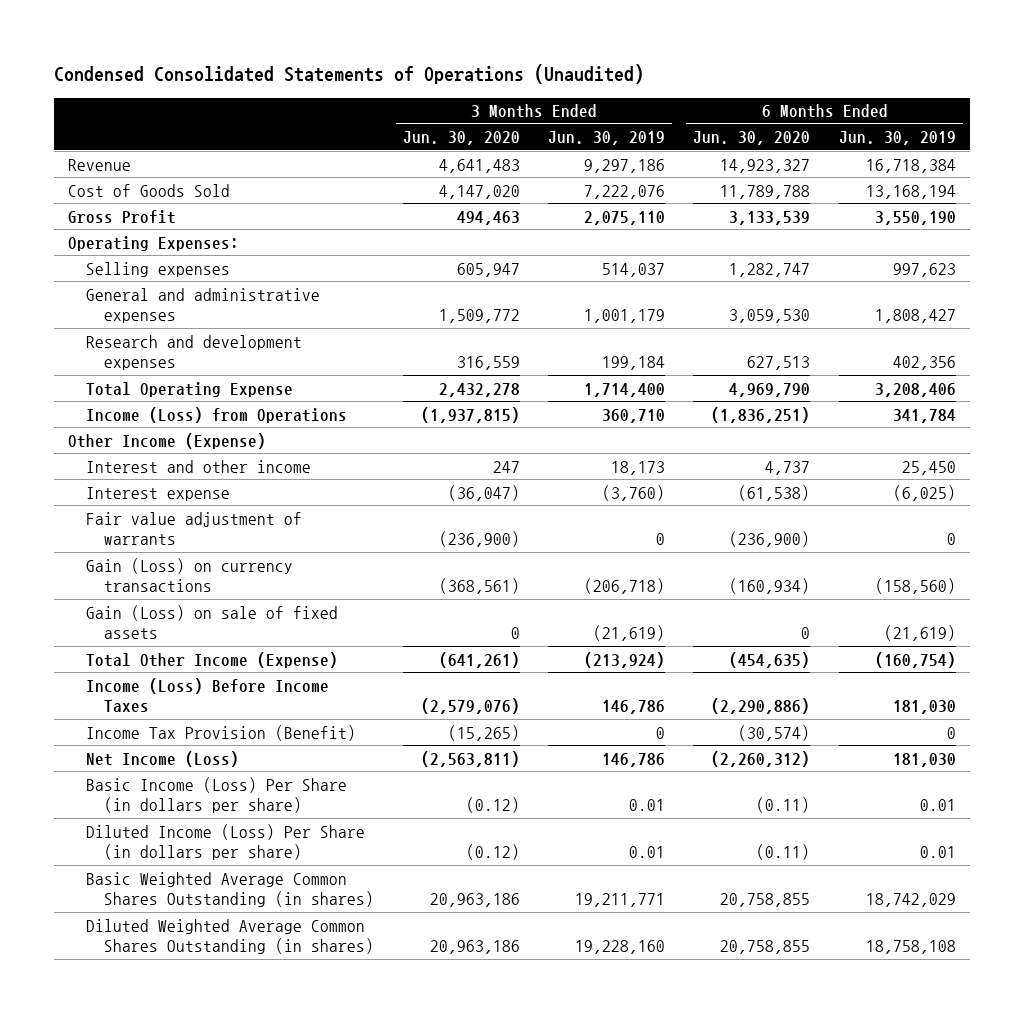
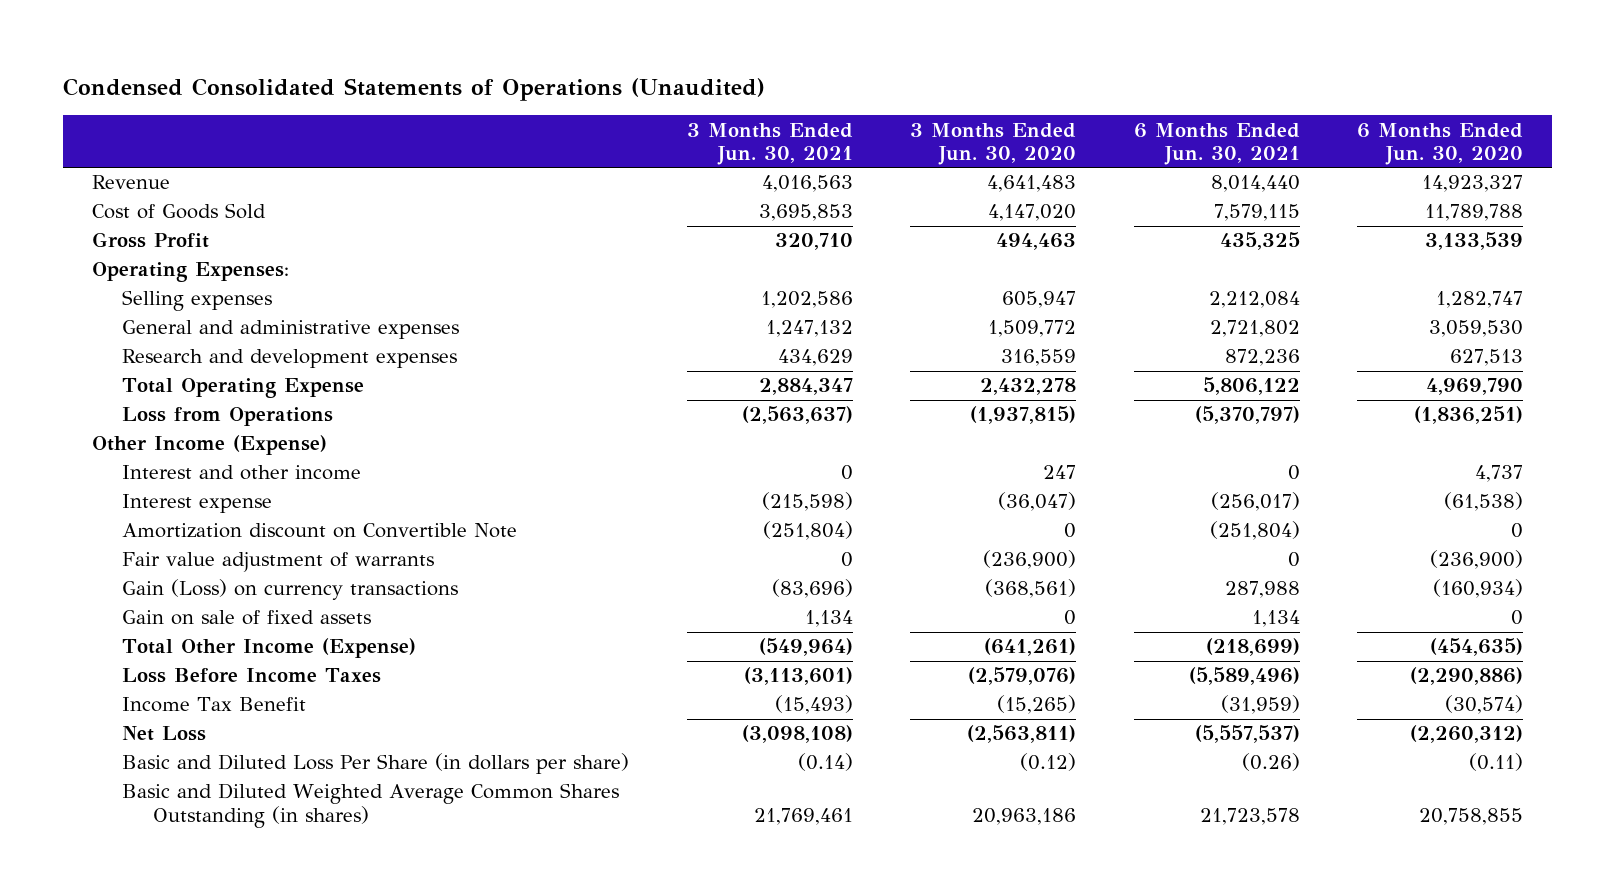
- | 3 Months Ended Jun. 30, 2020 | 3 Months Ended Jun. 30, 2019 | 6 Months Ended Jun. 30, 2020 | 6 Months Ended Jun. 30, 2019
+ | 3 Months Ended Jun. 30, 2021 | 3 Months Ended Jun. 30, 2020 | 6 Months Ended Jun. 30, 2021 | 6 Months Ended Jun. 30, 2020
- Income (Loss) from Operations | (1,937,815) | 360,710 | (1,836,251) | 341,784
+ Loss from Operations | (2,563,637) | (1,937,815) | (5,370,797) | (1,836,251)
+ Amortization discount on Convertible Note | (251,804) | 0 | (251,804) | 0
- Gain (Loss) on sale of fixed assets | 0 | (21,619) | 0 | (21,619)
+ Gain on sale of fixed assets | 1,134 | 0 | 1,134 | 0
- Income (Loss) Before Income Taxes | (2,579,076) | 146,786 | (2,290,886) | 181,030
- Income Tax Provision (Benefit) | (15,265) | 0 | (30,574) | 0
- Net Income (Loss) | (2,563,811) | 146,786 | (2,260,312) | 181,030
- Basic Income (Loss) Per Share (in dollars per share) | (0.12) | 0.01 | (0.11) | 0.01
- Diluted Income (Loss) Per Share (in dollars per share) | (0.12) | 0.01 | (0.11) | 0.01
- Basic Weighted Average Common Shares Outstanding (in shares) | 20,963,186 | 19,211,771 | 20,758,855 | 18,742,029
- Diluted Weighted Average Common Shares Outstanding (in shares) | 20,963,186 | 19,228,160 | 20,758,855 | 18,758,108
+ Loss Before Income Taxes | (3,113,601) | (2,579,076) | (5,589,496) | (2,290,886)
+ Income Tax Benefit | (15,493) | (15,265) | (31,959) | (30,574)
+ Net Loss | (3,098,108) | (2,563,811) | (5,557,537) | (2,260,312)
+ Basic and Diluted Loss Per Share (in dollars per share) | (0.14) | (0.12) | (0.26) | (0.11)
+ Basic and Diluted Weighted Average Common Shares Outstanding (in shares) | 21,769,461 | 20,963,186 | 21,723,578 | 20,758,855

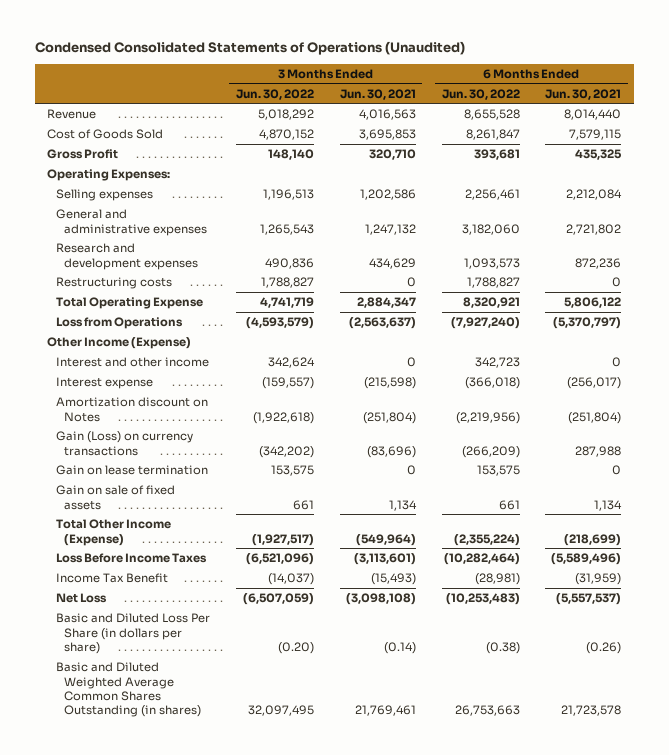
- | 3 Months Ended Jun. 30, 2021 | 3 Months Ended Jun. 30, 2020 | 6 Months Ended Jun. 30, 2021 | 6 Months Ended Jun. 30, 2020
+ | 3 Months Ended Jun. 30, 2022 | 3 Months Ended Jun. 30, 2021 | 6 Months Ended Jun. 30, 2022 | 6 Months Ended Jun. 30, 2021
+ Restructuring costs | 1,788,827 | 0 | 1,788,827 | 0
- Amortization discount on Convertible Note | (251,804) | 0 | (251,804) | 0
- Fair value adjustment of warrants | 0 | (236,900) | 0 | (236,900)
+ Amortization discount on Notes | (1,922,618) | (251,804) | (2,219,956) | (251,804)
+ Gain on lease termination | 153,575 | 0 | 153,575 | 0

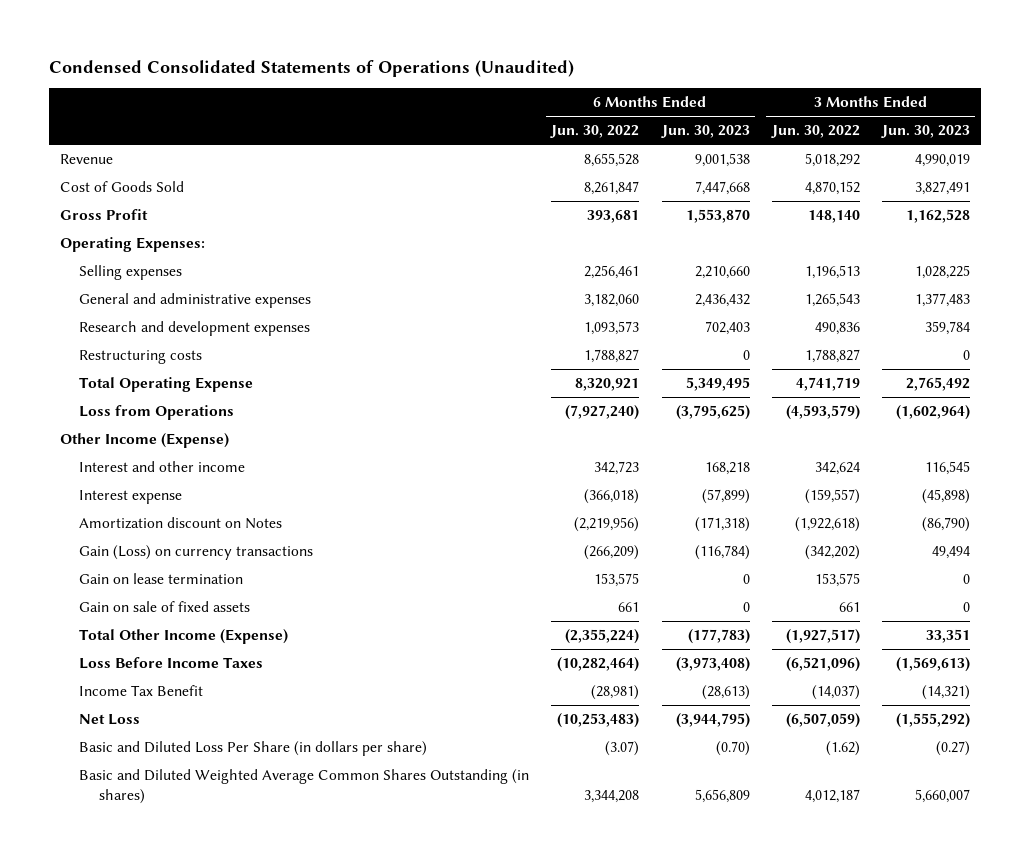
- | 3 Months Ended Jun. 30, 2022 | 3 Months Ended Jun. 30, 2021 | 6 Months Ended Jun. 30, 2022 | 6 Months Ended Jun. 30, 2021
+ | 6 Months Ended Jun. 30, 2022 | 6 Months Ended Jun. 30, 2023 | 3 Months Ended Jun. 30, 2022 | 3 Months Ended Jun. 30, 2023
- Basic and Diluted Loss Per Share (in dollars per share) | (0.20) | (0.14) | (0.38) | (0.26)
- Basic and Diluted Weighted Average Common Shares Outstanding (in shares) | 32,097,495 | 21,769,461 | 26,753,663 | 21,723,578
+ Basic and Diluted Loss Per Share (in dollars per share) | (3.07) | (0.70) | (1.62) | (0.27)
+ Basic and Diluted Weighted Average Common Shares Outstanding (in shares) | 3,344,208 | 5,656,809 | 4,012,187 | 5,660,007

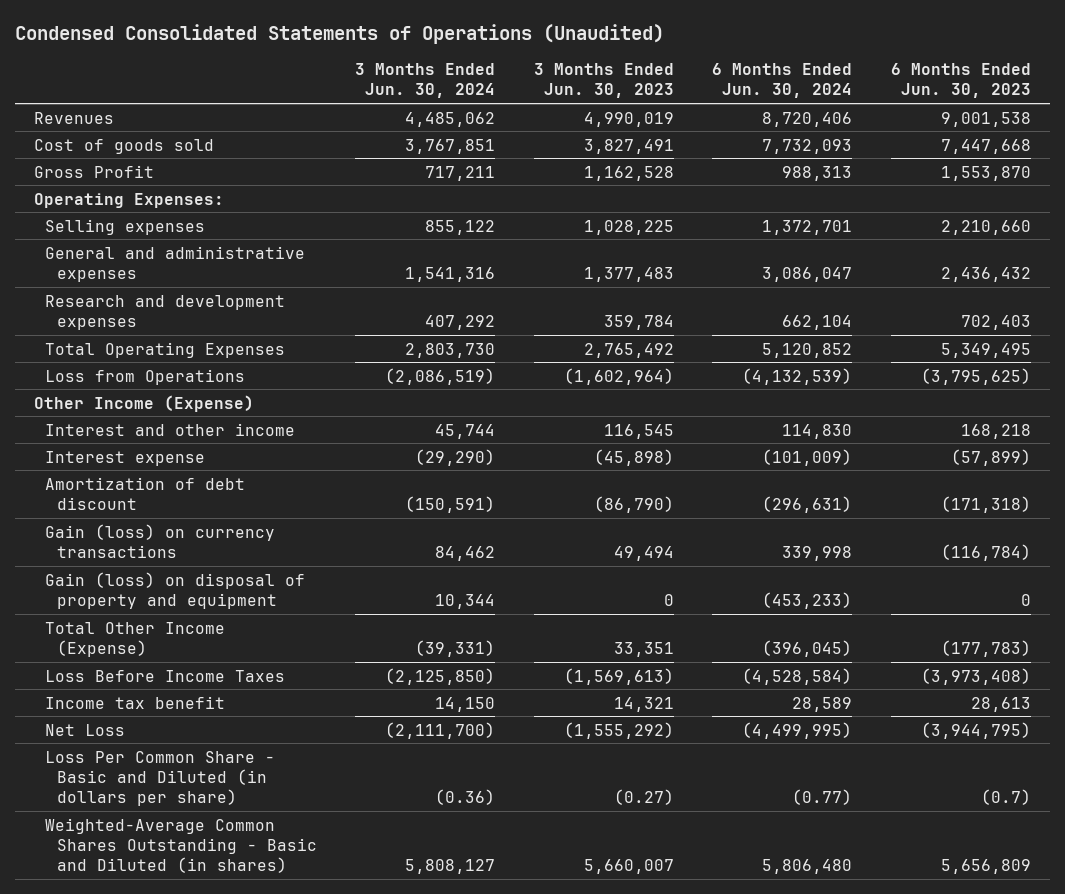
- | 6 Months Ended Jun. 30, 2022 | 6 Months Ended Jun. 30, 2023 | 3 Months Ended Jun. 30, 2022 | 3 Months Ended Jun. 30, 2023
+ | 3 Months Ended Jun. 30, 2024 | 3 Months Ended Jun. 30, 2023 | 6 Months Ended Jun. 30, 2024 | 6 Months Ended Jun. 30, 2023
- Revenue | 8,655,528 | 9,001,538 | 5,018,292 | 4,990,019
- Cost of Goods Sold | 8,261,847 | 7,447,668 | 4,870,152 | 3,827,491
+ Revenues | 4,485,062 | 4,990,019 | 8,720,406 | 9,001,538
+ Cost of goods sold | 3,767,851 | 3,827,491 | 7,732,093 | 7,447,668
- Restructuring costs | 1,788,827 | 0 | 1,788,827 | 0
- Total Operating Expense | 8,320,921 | 5,349,495 | 4,741,719 | 2,765,492
+ Total Operating Expenses | 2,803,730 | 2,765,492 | 5,120,852 | 5,349,495
- Amortization discount on Notes | (2,219,956) | (171,318) | (1,922,618) | (86,790)
- Gain (Loss) on currency transactions | (266,209) | (116,784) | (342,202) | 49,494
- Gain on lease termination | 153,575 | 0 | 153,575 | 0
- Gain on sale of fixed assets | 661 | 0 | 661 | 0
+ Amortization of debt discount | (150,591) | (86,790) | (296,631) | (171,318)
+ Gain (loss) on currency transactions | 84,462 | 49,494 | 339,998 | (116,784)
+ Gain (loss) on disposal of property and equipment | 10,344 | 0 | (453,233) | 0
- Income Tax Benefit | (28,981) | (28,613) | (14,037) | (14,321)
+ Income tax benefit | 14,150 | 14,321 | 28,589 | 28,613
- Basic and Diluted Loss Per Share (in dollars per share) | (3.07) | (0.70) | (1.62) | (0.27)
- Basic and Diluted Weighted Average Common Shares Outstanding (in shares) | 3,344,208 | 5,656,809 | 4,012,187 | 5,660,007
+ Loss Per Common Share - Basic and Diluted (in dollars per share) | (0.36) | (0.27) | (0.77) | (0.7)
+ Weighted-Average Common Shares Outstanding - Basic and Diluted (in shares) | 5,808,127 | 5,660,007 | 5,806,480 | 5,656,809

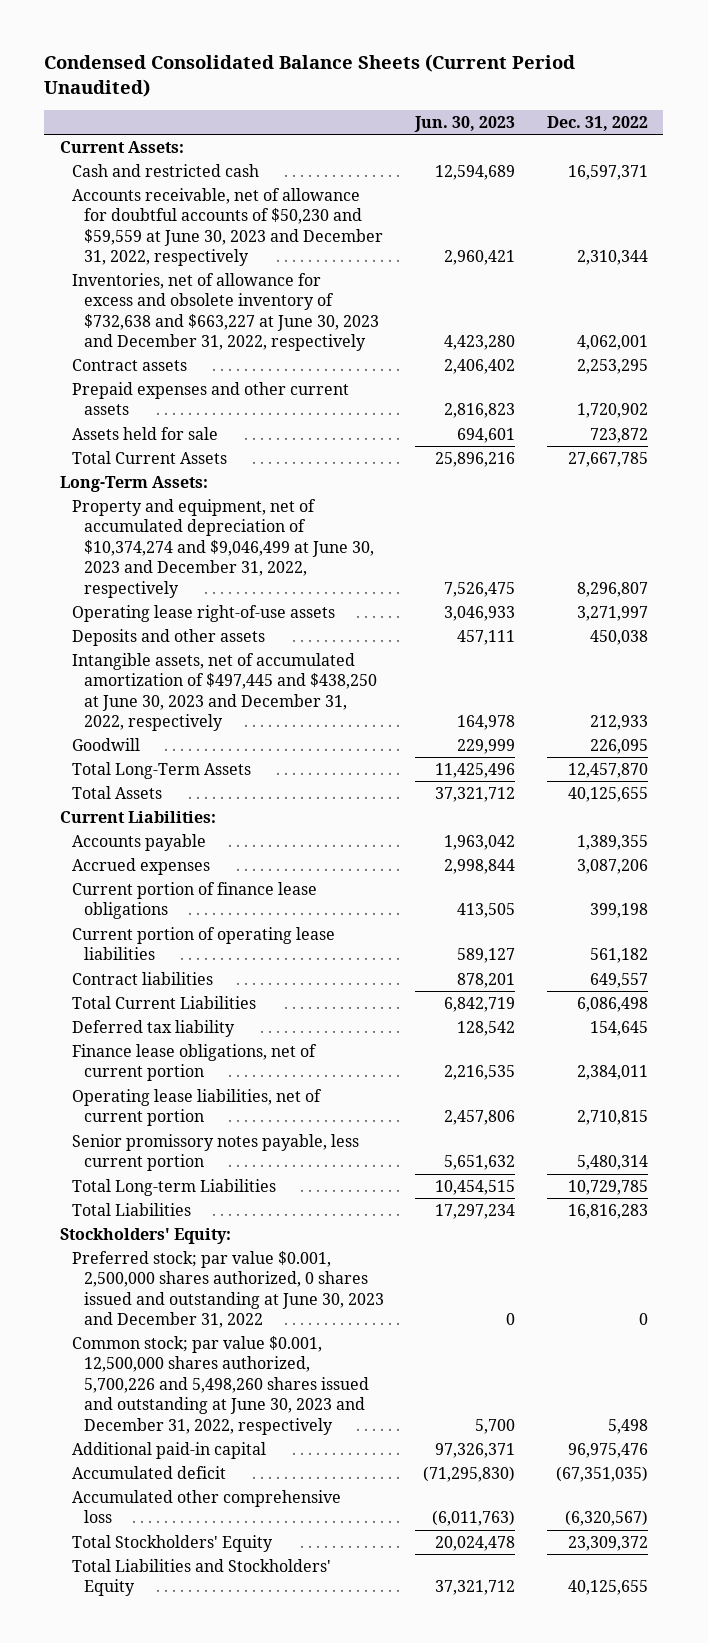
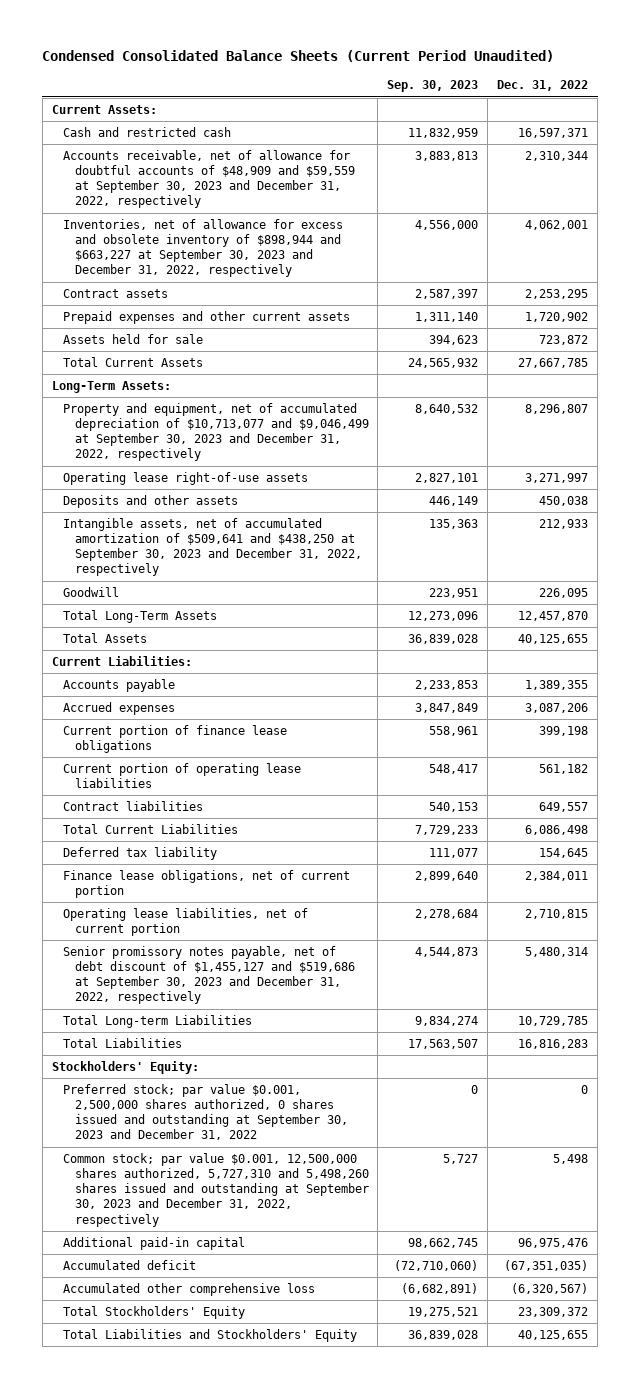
- | Jun. 30, 2023 | Dec. 31, 2022
+ | Sep. 30, 2023 | Dec. 31, 2022
- Accounts receivable, net of allowance for doubtful accounts of $50,230 and $59,559 at June 30, 2023 and December 31, 2022, respectively | 2,960,421 | 2,310,344
- Inventories, net of allowance for excess and obsolete inventory of $732,638 and $663,227 at June 30, 2023 and December 31, 2022, respectively | 4,423,280 | 4,062,001
+ Accounts receivable, net of allowance for doubtful accounts of $48,909 and $59,559 at September 30, 2023 and December 31, 2022, respectively | 3,883,813 | 2,310,344
+ Inventories, net of allowance for excess and obsolete inventory of $898,944 and $663,227 at September 30, 2023 and December 31, 2022, respectively | 4,556,000 | 4,062,001
- Property and equipment, net of accumulated depreciation of $10,374,274 and $9,046,499 at June 30, 2023 and December 31, 2022, respectively | 7,526,475 | 8,296,807
+ Property and equipment, net of accumulated depreciation of $10,713,077 and $9,046,499 at September 30, 2023 and December 31, 2022, respectively | 8,640,532 | 8,296,807
- Intangible assets, net of accumulated amortization of $497,445 and $438,250 at June 30, 2023 and December 31, 2022, respectively | 164,978 | 212,933
+ Intangible assets, net of accumulated amortization of $509,641 and $438,250 at September 30, 2023 and December 31, 2022, respectively | 135,363 | 212,933
- Senior promissory notes payable, less current portion | 5,651,632 | 5,480,314
+ Senior promissory notes payable, net of debt discount of $1,455,127 and $519,686 at September 30, 2023 and December 31, 2022, respectively | 4,544,873 | 5,480,314
- Preferred stock; par value $0.001, 2,500,000 shares authorized, 0 shares issued and outstanding at June 30, 2023 and December 31, 2022 | 0 | 0
- Common stock; par value $0.001, 12,500,000 shares authorized, 5,700,226 and 5,498,260 shares issued and outstanding at June 30, 2023 and December 31, 2022, respectively | 5,700 | 5,498
+ Preferred stock; par value $0.001, 2,500,000 shares authorized, 0 shares issued and outstanding at September 30, 2023 and December 31, 2022 | 0 | 0
+ Common stock; par value $0.001, 12,500,000 shares authorized, 5,727,310 and 5,498,260 shares issued and outstanding at September 30, 2023 and December 31, 2022, respectively | 5,727 | 5,498

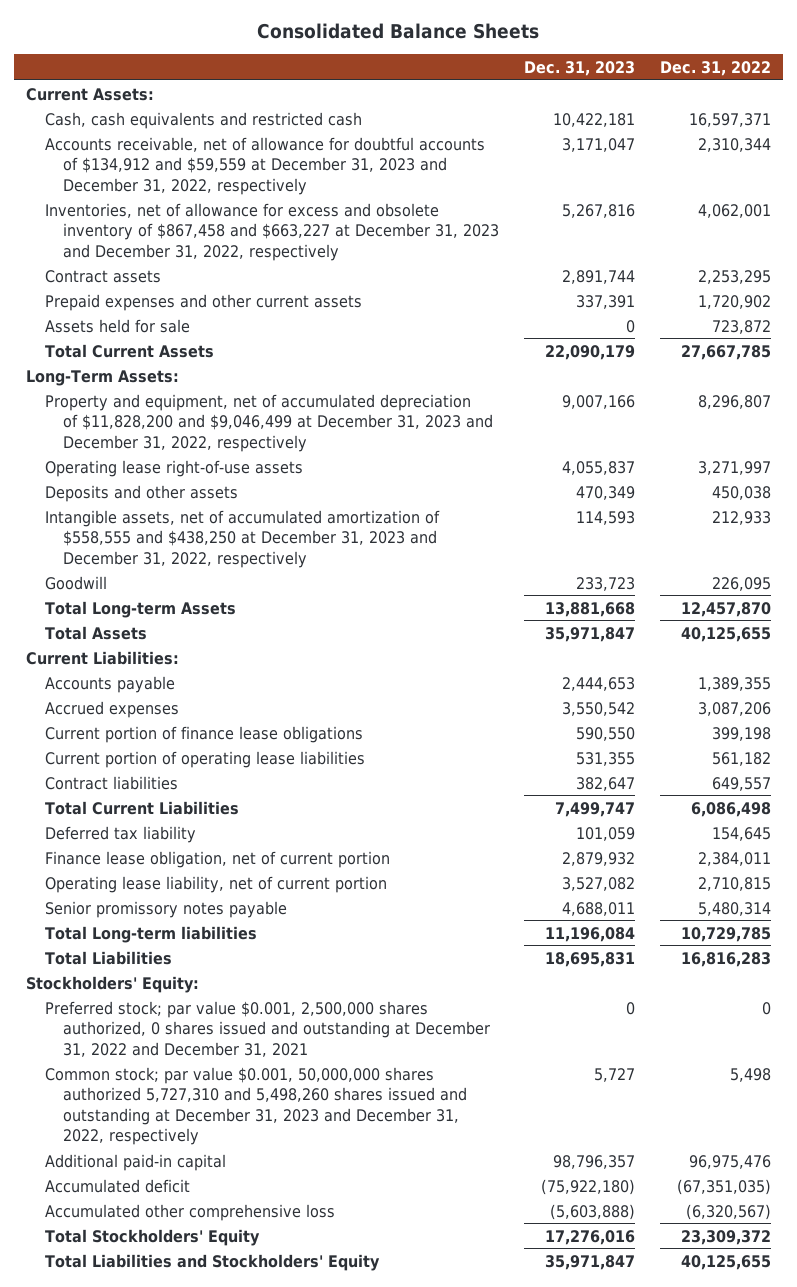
- Condensed Consolidated Balance Sheets (Current Period Unaudited)
+ Consolidated Balance Sheets
- | Sep. 30, 2023 | Dec. 31, 2022
+ | Dec. 31, 2023 | Dec. 31, 2022
- Cash and restricted cash | 11,832,959 | 16,597,371
- Accounts receivable, net of allowance for doubtful accounts of $48,909 and $59,559 at September 30, 2023 and December 31, 2022, respectively | 3,883,813 | 2,310,344
- Inventories, net of allowance for excess and obsolete inventory of $898,944 and $663,227 at September 30, 2023 and December 31, 2022, respectively | 4,556,000 | 4,062,001
+ Cash, cash equivalents and restricted cash | 10,422,181 | 16,597,371
+ Accounts receivable, net of allowance for doubtful accounts of $134,912 and $59,559 at December 31, 2023 and December 31, 2022, respectively | 3,171,047 | 2,310,344
+ Inventories, net of allowance for excess and obsolete inventory of $867,458 and $663,227 at December 31, 2023 and December 31, 2022, respectively | 5,267,816 | 4,062,001
- Property and equipment, net of accumulated depreciation of $10,713,077 and $9,046,499 at September 30, 2023 and December 31, 2022, respectively | 8,640,532 | 8,296,807
+ Property and equipment, net of accumulated depreciation of $11,828,200 and $9,046,499 at December 31, 2023 and December 31, 2022, respectively | 9,007,166 | 8,296,807
- Intangible assets, net of accumulated amortization of $509,641 and $438,250 at September 30, 2023 and December 31, 2022, respectively | 135,363 | 212,933
+ Intangible assets, net of accumulated amortization of $558,555 and $438,250 at December 31, 2023 and December 31, 2022, respectively | 114,593 | 212,933
- Total Long-Term Assets | 12,273,096 | 12,457,870
+ Total Long-term Assets | 13,881,668 | 12,457,870
- Finance lease obligations, net of current portion | 2,899,640 | 2,384,011
- Operating lease liabilities, net of current portion | 2,278,684 | 2,710,815
- Senior promissory notes payable, net of debt discount of $1,455,127 and $519,686 at September 30, 2023 and December 31, 2022, respectively | 4,544,873 | 5,480,314
- Total Long-term Liabilities | 9,834,274 | 10,729,785
+ Finance lease obligation, net of current portion | 2,879,932 | 2,384,011
+ Operating lease liability, net of current portion | 3,527,082 | 2,710,815
+ Senior promissory notes payable | 4,688,011 | 5,480,314
+ Total Long-term liabilities | 11,196,084 | 10,729,785
- Preferred stock; par value $0.001, 2,500,000 shares authorized, 0 shares issued and outstanding at September 30, 2023 and December 31, 2022 | 0 | 0
- Common stock; par value $0.001, 12,500,000 shares authorized, 5,727,310 and 5,498,260 shares issued and outstanding at September 30, 2023 and December 31, 2022, respectively | 5,727 | 5,498
+ Preferred stock; par value $0.001, 2,500,000 shares authorized, 0 shares issued and outstanding at December 31, 2022 and December 31, 2021 | 0 | 0
+ Common stock; par value $0.001, 50,000,000 shares authorized 5,727,310 and 5,498,260 shares issued and outstanding at December 31, 2023 and December 31, 2022, respectively | 5,727 | 5,498

